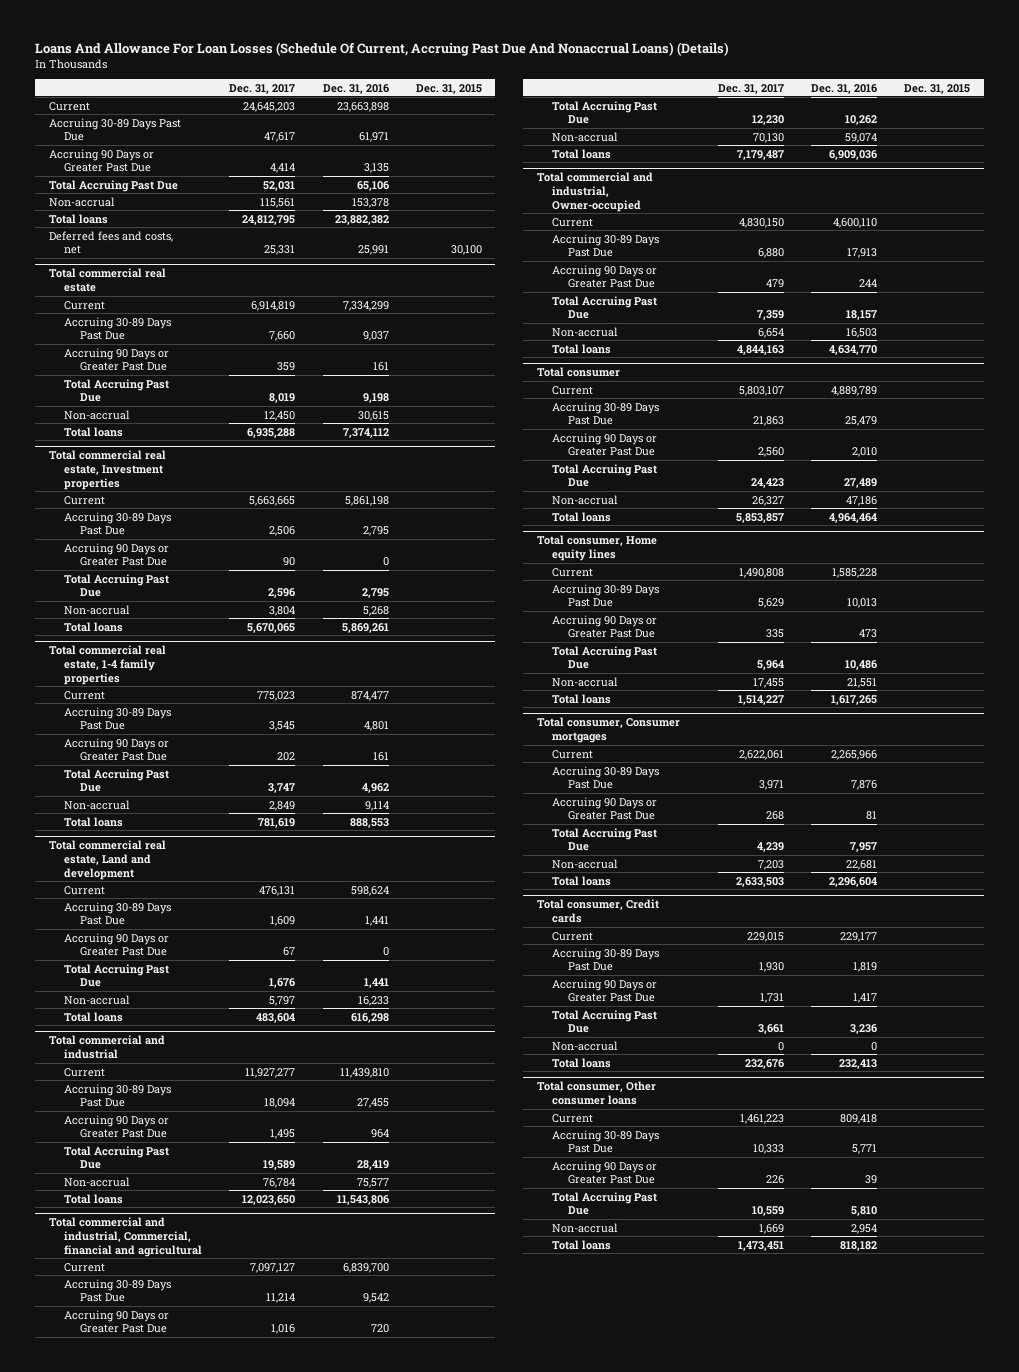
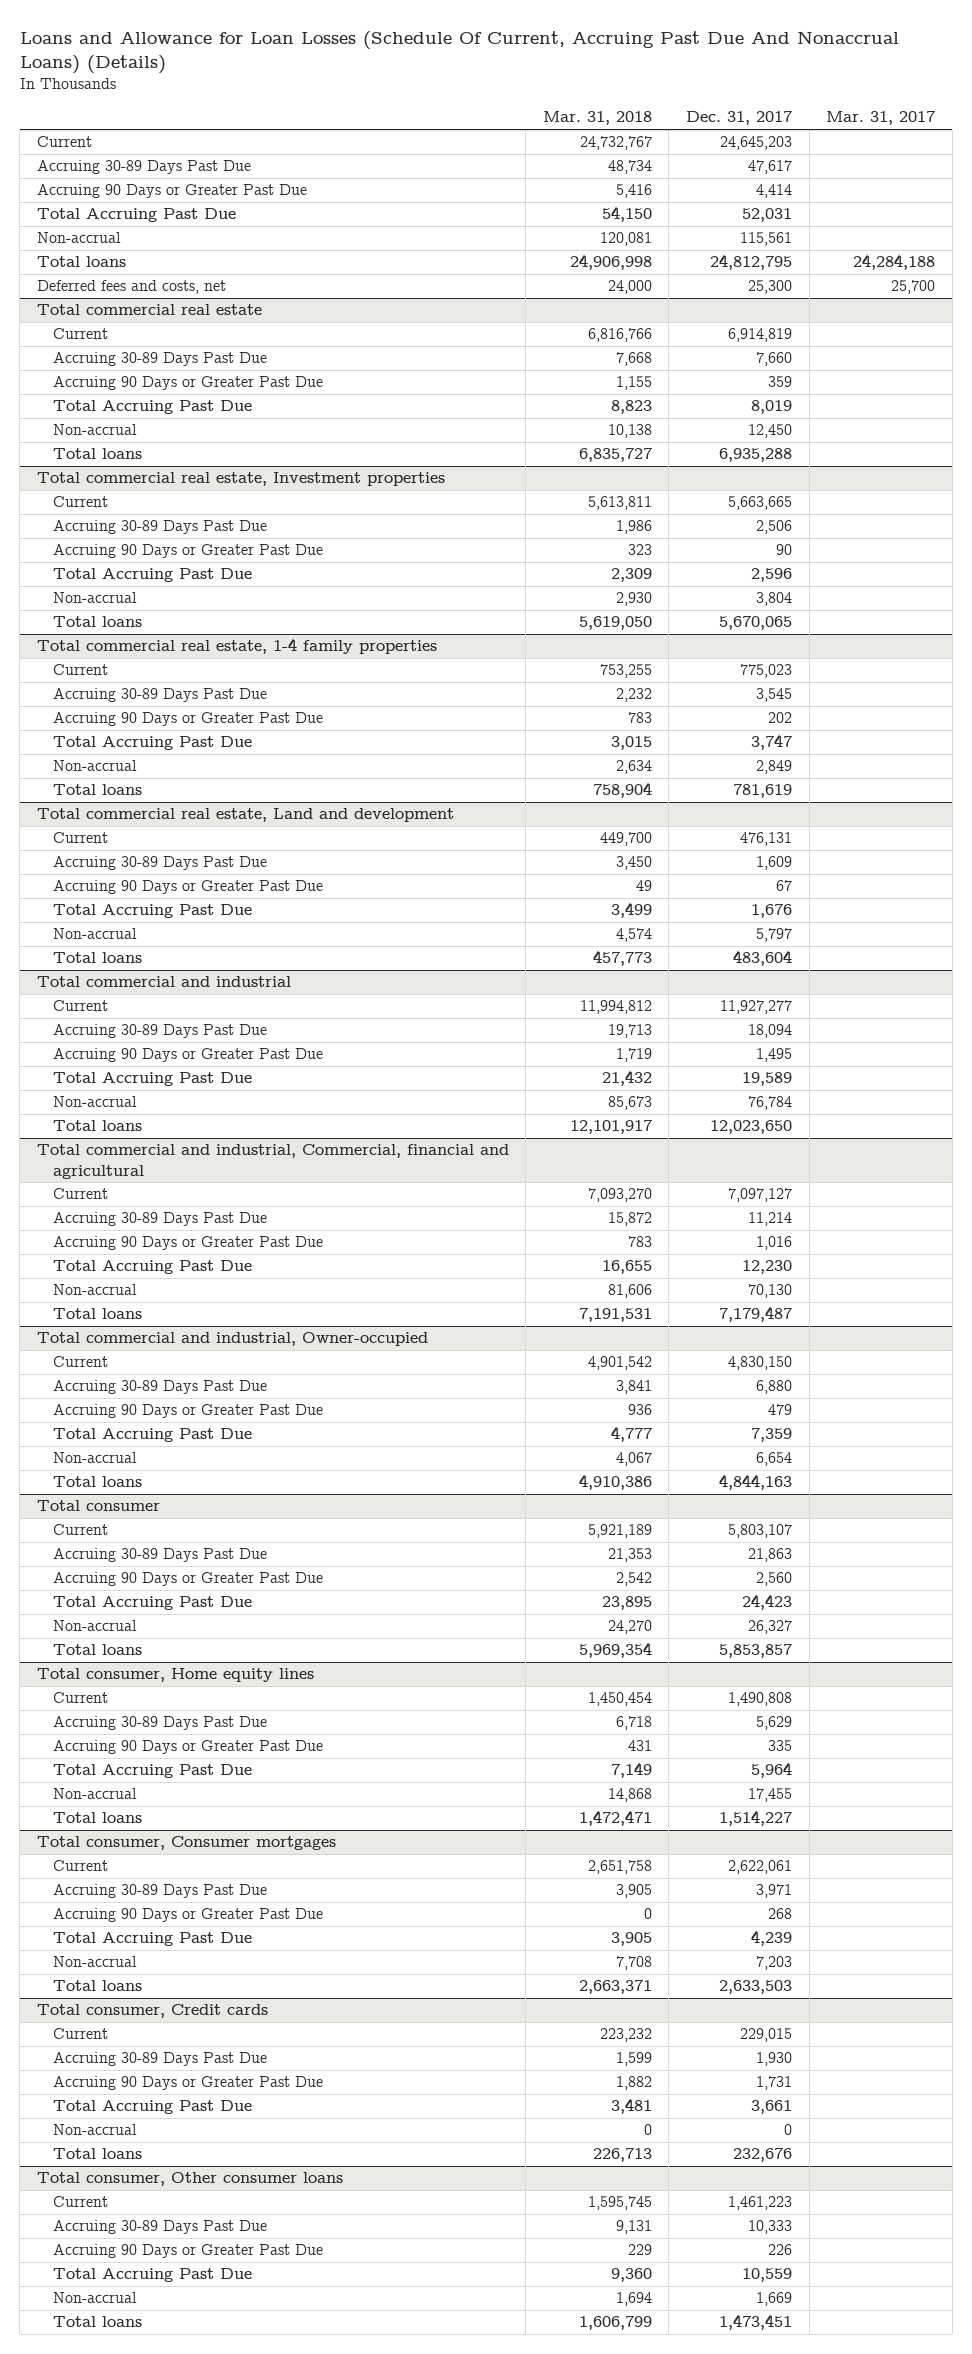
- Loans And Allowance For Loan Losses (Schedule Of Current, Accruing Past Due And Nonaccrual Loans) (Details)
+ Loans and Allowance for Loan Losses (Schedule Of Current, Accruing Past Due And Nonaccrual Loans) (Details)
- | Dec. 31, 2017 | Dec. 31, 2016 | Dec. 31, 2015
+ | Mar. 31, 2018 | Dec. 31, 2017 | Mar. 31, 2017
- Deferred fees and costs, net | 25,331 | 25,991 | 30,100
+ Deferred fees and costs, net | 24,000 | 25,300 | 25,700

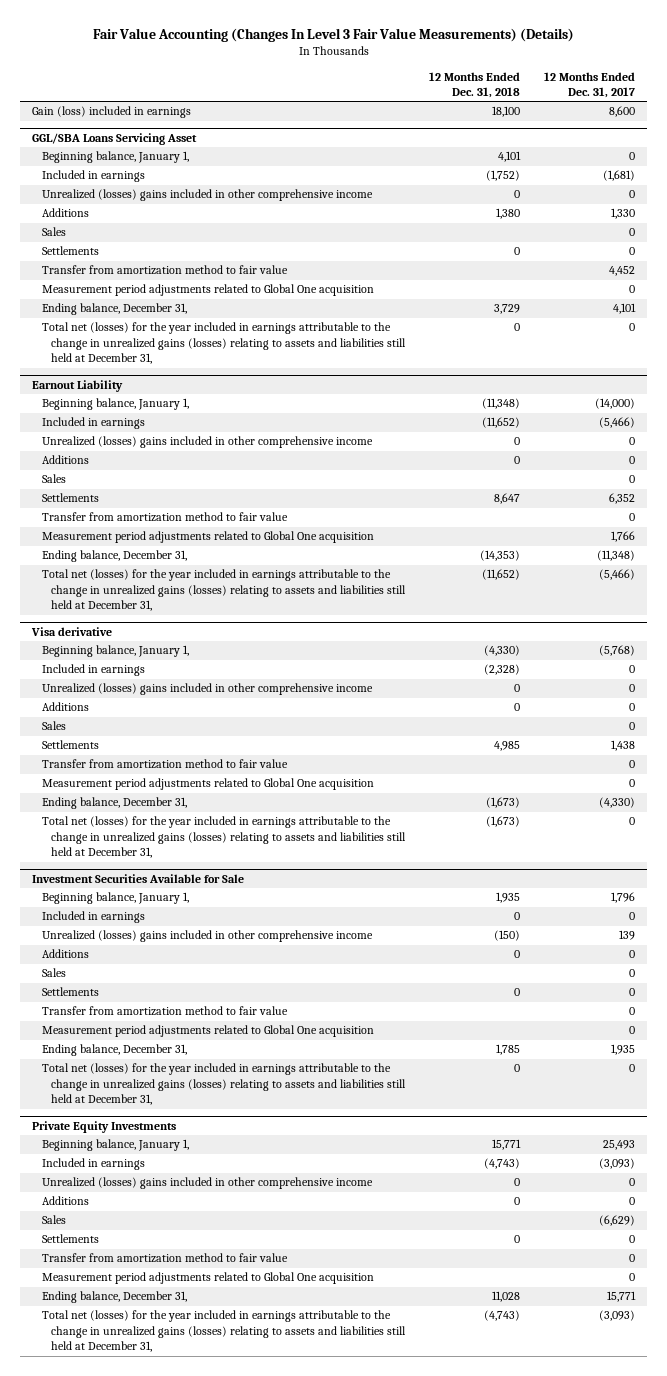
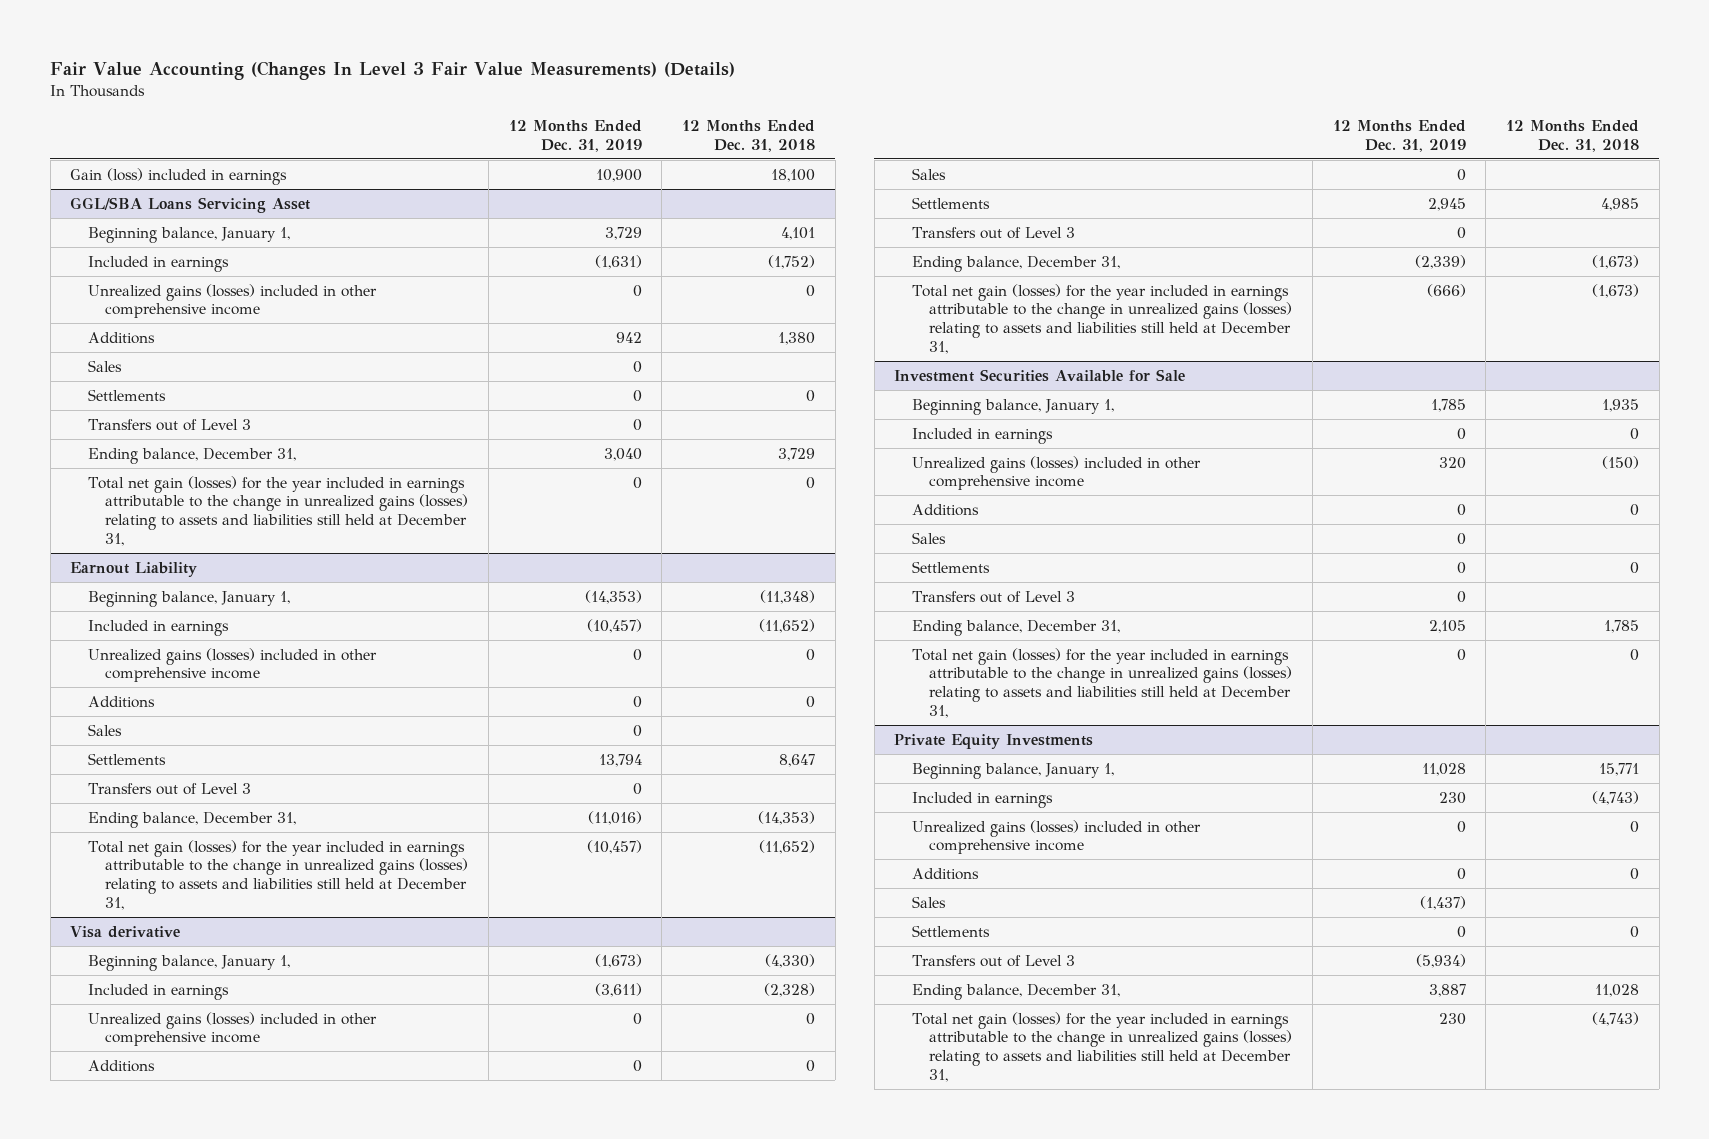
- | 12 Months Ended Dec. 31, 2018 | 12 Months Ended Dec. 31, 2017
+ | 12 Months Ended Dec. 31, 2019 | 12 Months Ended Dec. 31, 2018
@ GGL/SBA Loans Servicing Asset
- Unrealized (losses) gains included in other comprehensive income | 0 | 0
+ Unrealized gains (losses) included in other comprehensive income | 0 | 0
- Transfer from amortization method to fair value | | 4,452
- Measurement period adjustments related to Global One acquisition | | 0
+ Transfers out of Level 3 | 0 |
- Total net (losses) for the year included in earnings attributable to the change in unrealized gains (losses) relating to assets and liabilities still held at December 31, | 0 | 0
+ Total net gain (losses) for the year included in earnings attributable to the change in unrealized gains (losses) relating to assets and liabilities still held at December 31, | 0 | 0
@ Earnout Liability
- Unrealized (losses) gains included in other comprehensive income | 0 | 0
+ Unrealized gains (losses) included in other comprehensive income | 0 | 0
- Transfer from amortization method to fair value | | 0
- Measurement period adjustments related to Global One acquisition | | 1,766
+ Transfers out of Level 3 | 0 |
- Total net (losses) for the year included in earnings attributable to the change in unrealized gains (losses) relating to assets and liabilities still held at December 31, | (11,652) | (5,466)
+ Total net gain (losses) for the year included in earnings attributable to the change in unrealized gains (losses) relating to assets and liabilities still held at December 31, | (10,457) | (11,652)
@ Visa derivative
- Unrealized (losses) gains included in other comprehensive income | 0 | 0
+ Unrealized gains (losses) included in other comprehensive income | 0 | 0
- Transfer from amortization method to fair value | | 0
- Measurement period adjustments related to Global One acquisition | | 0
+ Transfers out of Level 3 | 0 |
- Total net (losses) for the year included in earnings attributable to the change in unrealized gains (losses) relating to assets and liabilities still held at December 31, | (1,673) | 0
+ Total net gain (losses) for the year included in earnings attributable to the change in unrealized gains (losses) relating to assets and liabilities still held at December 31, | (666) | (1,673)
@ Investment Securities Available for Sale
- Unrealized (losses) gains included in other comprehensive income | (150) | 139
+ Unrealized gains (losses) included in other comprehensive income | 320 | (150)
- Transfer from amortization method to fair value | | 0
- Measurement period adjustments related to Global One acquisition | | 0
+ Transfers out of Level 3 | 0 |
- Total net (losses) for the year included in earnings attributable to the change in unrealized gains (losses) relating to assets and liabilities still held at December 31, | 0 | 0
+ Total net gain (losses) for the year included in earnings attributable to the change in unrealized gains (losses) relating to assets and liabilities still held at December 31, | 0 | 0
@ Private Equity Investments
- Unrealized (losses) gains included in other comprehensive income | 0 | 0
+ Unrealized gains (losses) included in other comprehensive income | 0 | 0
- Transfer from amortization method to fair value | | 0
- Measurement period adjustments related to Global One acquisition | | 0
+ Transfers out of Level 3 | (5,934) |
- Total net (losses) for the year included in earnings attributable to the change in unrealized gains (losses) relating to assets and liabilities still held at December 31, | (4,743) | (3,093)
+ Total net gain (losses) for the year included in earnings attributable to the change in unrealized gains (losses) relating to assets and liabilities still held at December 31, | 230 | (4,743)

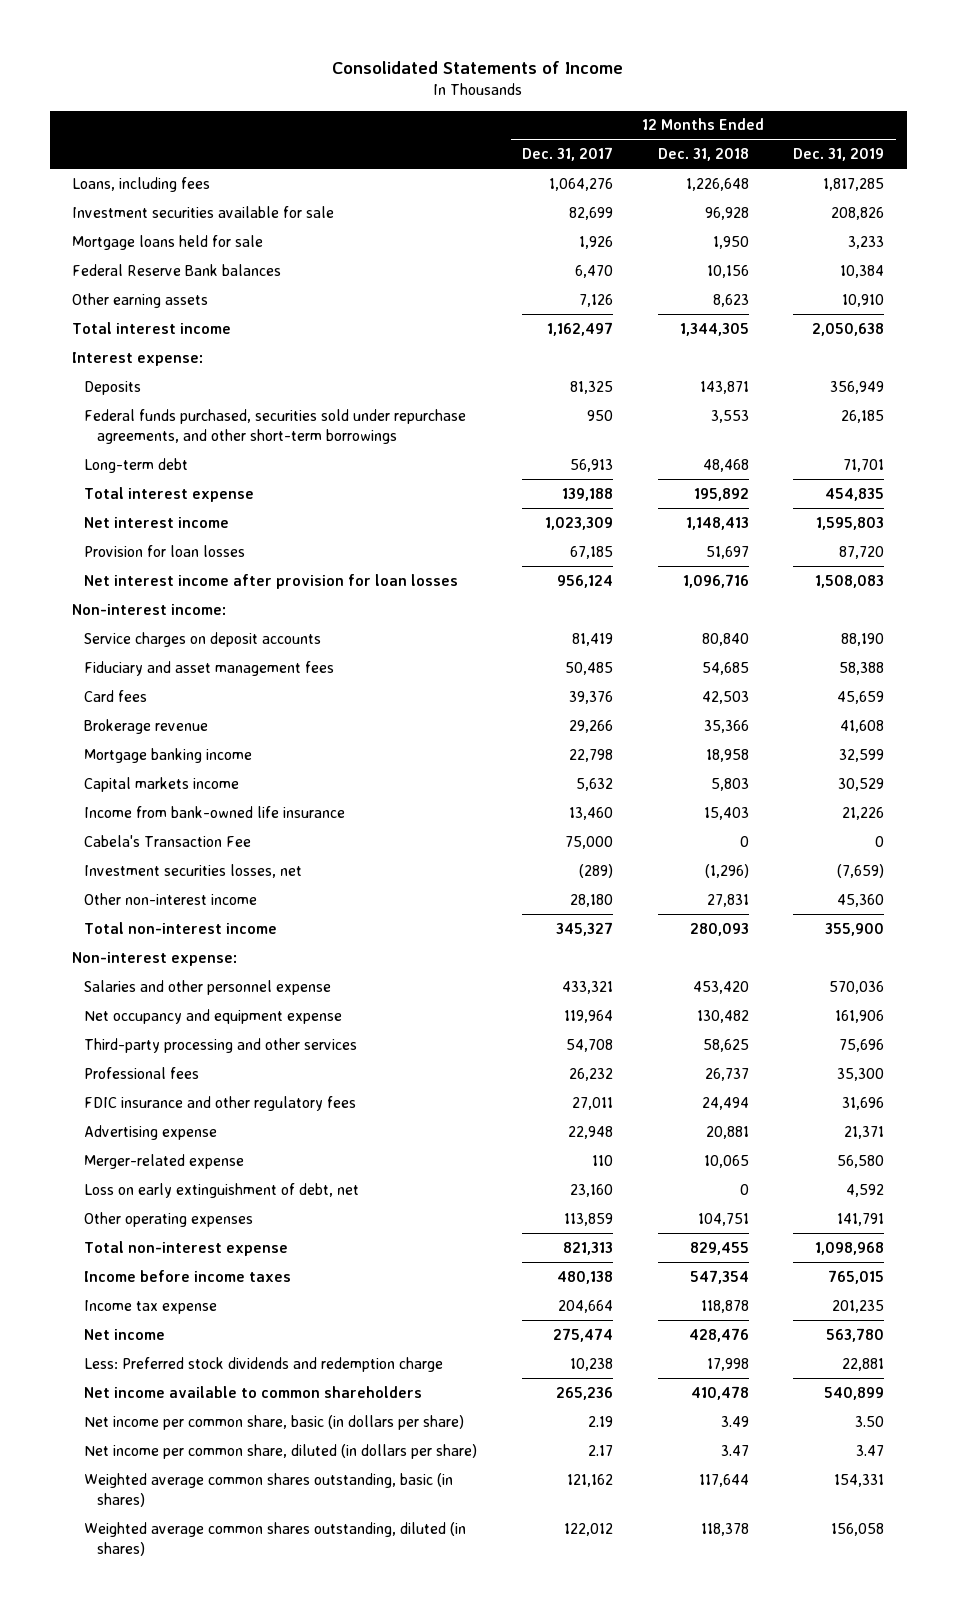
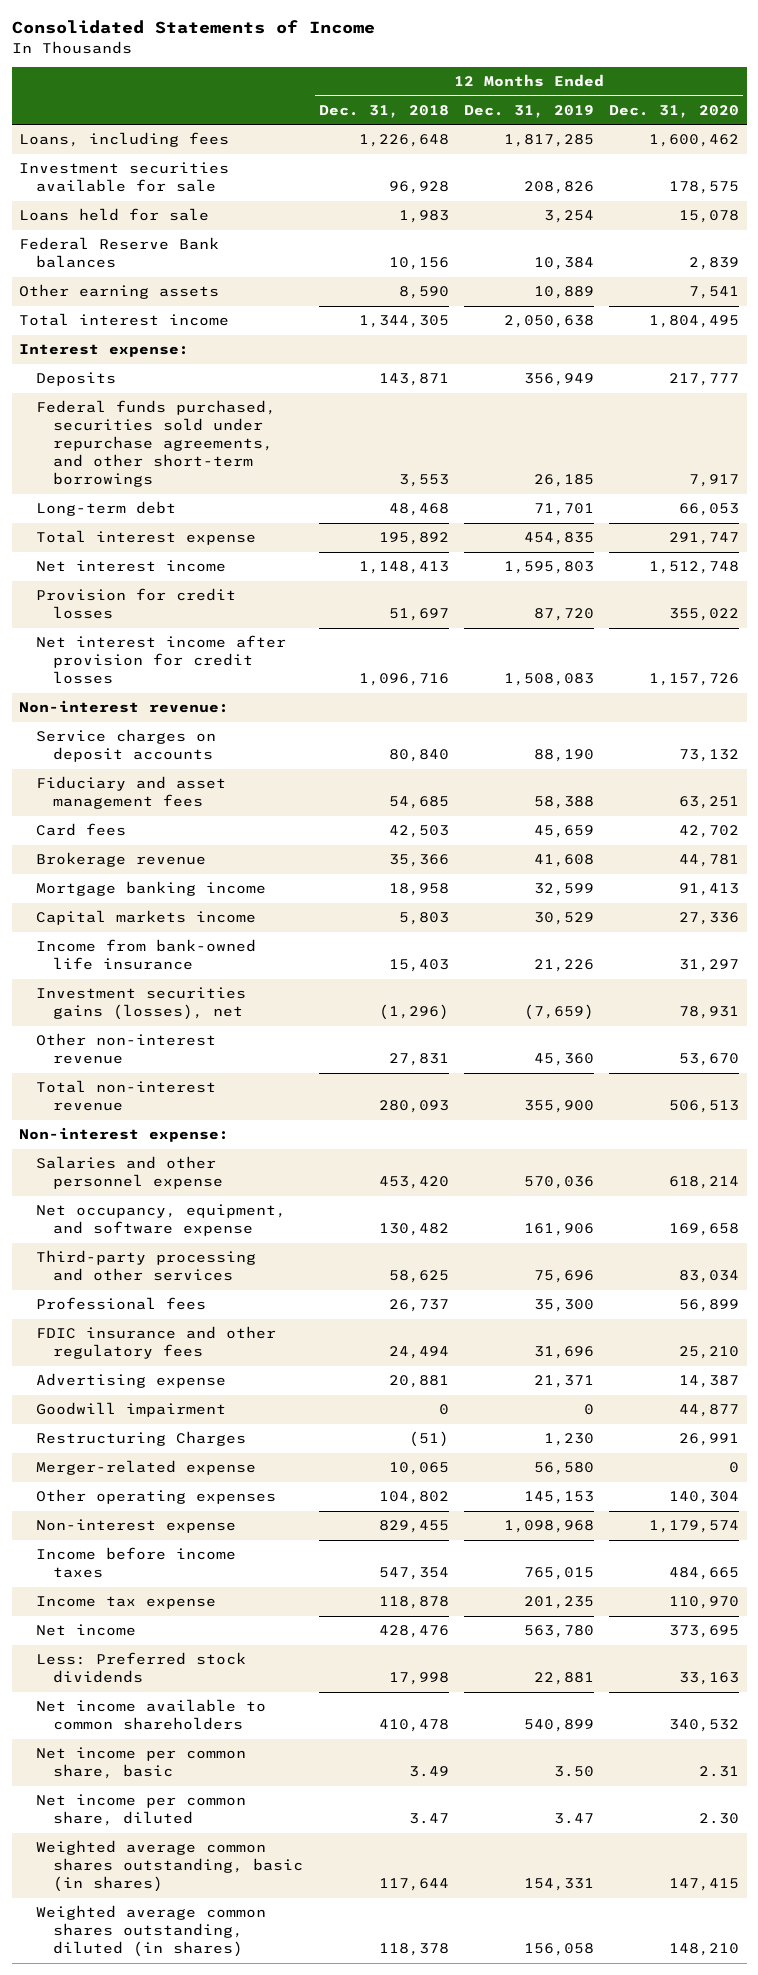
- | 12 Months Ended Dec. 31, 2017 | 12 Months Ended Dec. 31, 2018 | 12 Months Ended Dec. 31, 2019
+ | 12 Months Ended Dec. 31, 2018 | 12 Months Ended Dec. 31, 2019 | 12 Months Ended Dec. 31, 2020
- Mortgage loans held for sale | 1,926 | 1,950 | 3,233
+ Loans held for sale | 1,983 | 3,254 | 15,078
- Other earning assets | 7,126 | 8,623 | 10,910
+ Other earning assets | 8,590 | 10,889 | 7,541
- Provision for loan losses | 67,185 | 51,697 | 87,720
- Net interest income after provision for loan losses | 956,124 | 1,096,716 | 1,508,083
- Non-interest income:
+ Provision for credit losses | 51,697 | 87,720 | 355,022
+ Net interest income after provision for credit losses | 1,096,716 | 1,508,083 | 1,157,726
+ Non-interest revenue:
- Cabela's Transaction Fee | 75,000 | 0 | 0
- Investment securities losses, net | (289) | (1,296) | (7,659)
- Other non-interest income | 28,180 | 27,831 | 45,360
- Total non-interest income | 345,327 | 280,093 | 355,900
+ Investment securities gains (losses), net | (1,296) | (7,659) | 78,931
+ Other non-interest revenue | 27,831 | 45,360 | 53,670
+ Total non-interest revenue | 280,093 | 355,900 | 506,513
- Net occupancy and equipment expense | 119,964 | 130,482 | 161,906
+ Net occupancy, equipment, and software expense | 130,482 | 161,906 | 169,658
+ Goodwill impairment | 0 | 0 | 44,877
+ Restructuring Charges | (51) | 1,230 | 26,991
- Loss on early extinguishment of debt, net | 23,160 | 0 | 4,592
- Other operating expenses | 113,859 | 104,751 | 141,791
- Total non-interest expense | 821,313 | 829,455 | 1,098,968
+ Other operating expenses | 104,802 | 145,153 | 140,304
+ Non-interest expense | 829,455 | 1,098,968 | 1,179,574
- Less: Preferred stock dividends and redemption charge | 10,238 | 17,998 | 22,881
+ Less: Preferred stock dividends | 17,998 | 22,881 | 33,163
- Net income per common share, basic (in dollars per share) | 2.19 | 3.49 | 3.50
- Net income per common share, diluted (in dollars per share) | 2.17 | 3.47 | 3.47
+ Net income per common share, basic | 3.49 | 3.50 | 2.31
+ Net income per common share, diluted | 3.47 | 3.47 | 2.30

